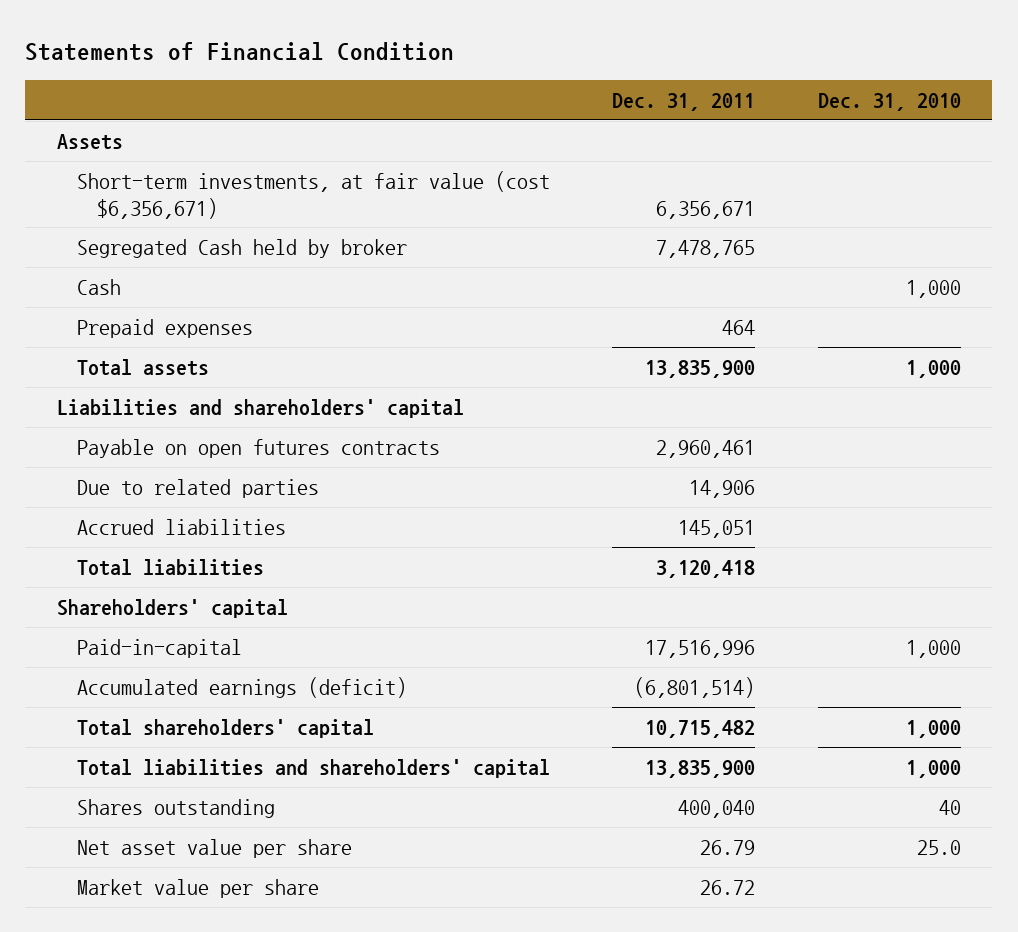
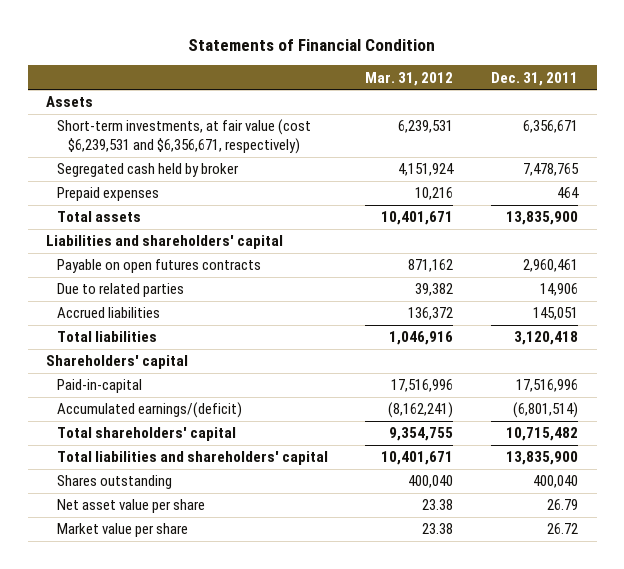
- | Dec. 31, 2011 | Dec. 31, 2010
+ | Mar. 31, 2012 | Dec. 31, 2011
- Short-term investments, at fair value (cost $6,356,671) | 6,356,671 |
- Segregated Cash held by broker | 7,478,765 |
- Cash | | 1,000
+ Short-term investments, at fair value (cost $6,239,531 and $6,356,671, respectively) | 6,239,531 | 6,356,671
+ Segregated cash held by broker | 4,151,924 | 7,478,765
- Accumulated earnings (deficit) | (6,801,514) |
+ Accumulated earnings/(deficit) | (8,162,241) | (6,801,514)

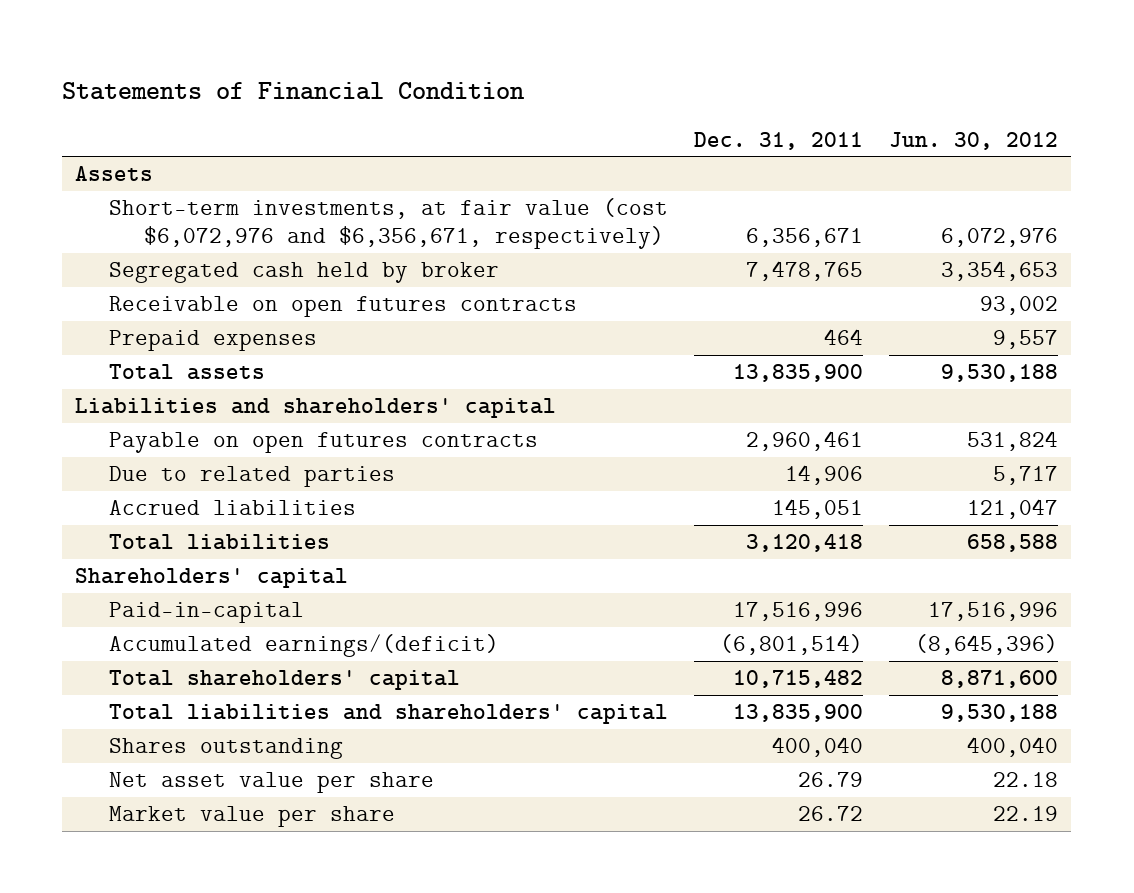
- | Mar. 31, 2012 | Dec. 31, 2011
+ | Dec. 31, 2011 | Jun. 30, 2012
- Short-term investments, at fair value (cost $6,239,531 and $6,356,671, respectively) | 6,239,531 | 6,356,671
+ Short-term investments, at fair value (cost $6,072,976 and $6,356,671, respectively) | 6,356,671 | 6,072,976
+ Receivable on open futures contracts | | 93,002

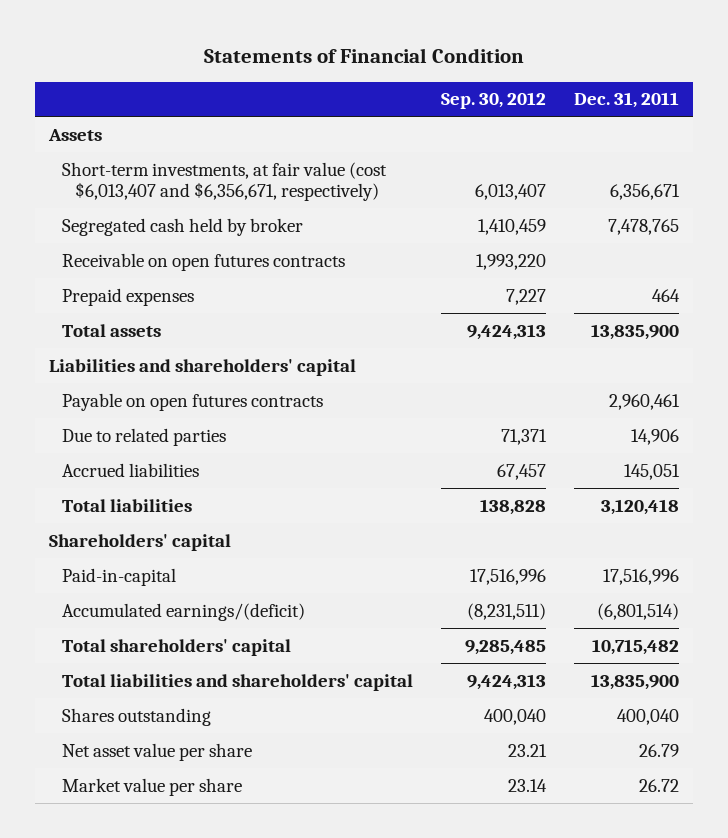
- | Dec. 31, 2011 | Jun. 30, 2012
+ | Sep. 30, 2012 | Dec. 31, 2011
- Short-term investments, at fair value (cost $6,072,976 and $6,356,671, respectively) | 6,356,671 | 6,072,976
+ Short-term investments, at fair value (cost $6,013,407 and $6,356,671, respectively) | 6,013,407 | 6,356,671

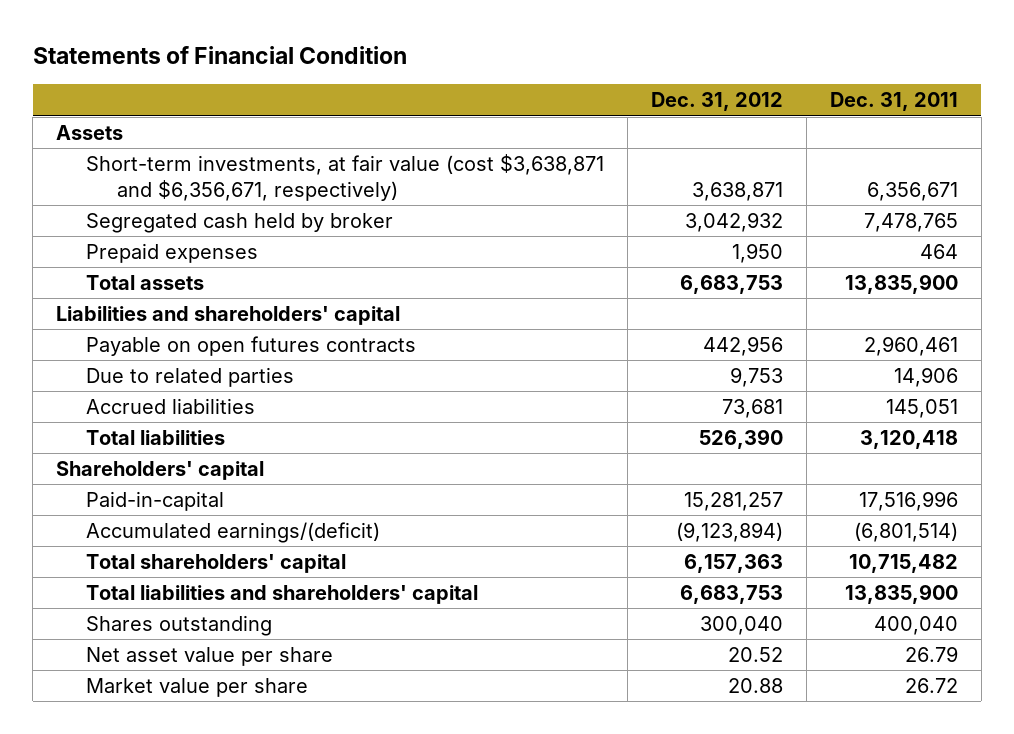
- | Sep. 30, 2012 | Dec. 31, 2011
+ | Dec. 31, 2012 | Dec. 31, 2011
- Short-term investments, at fair value (cost $6,013,407 and $6,356,671, respectively) | 6,013,407 | 6,356,671
+ Short-term investments, at fair value (cost $3,638,871 and $6,356,671, respectively) | 3,638,871 | 6,356,671
- Receivable on open futures contracts | 1,993,220 |

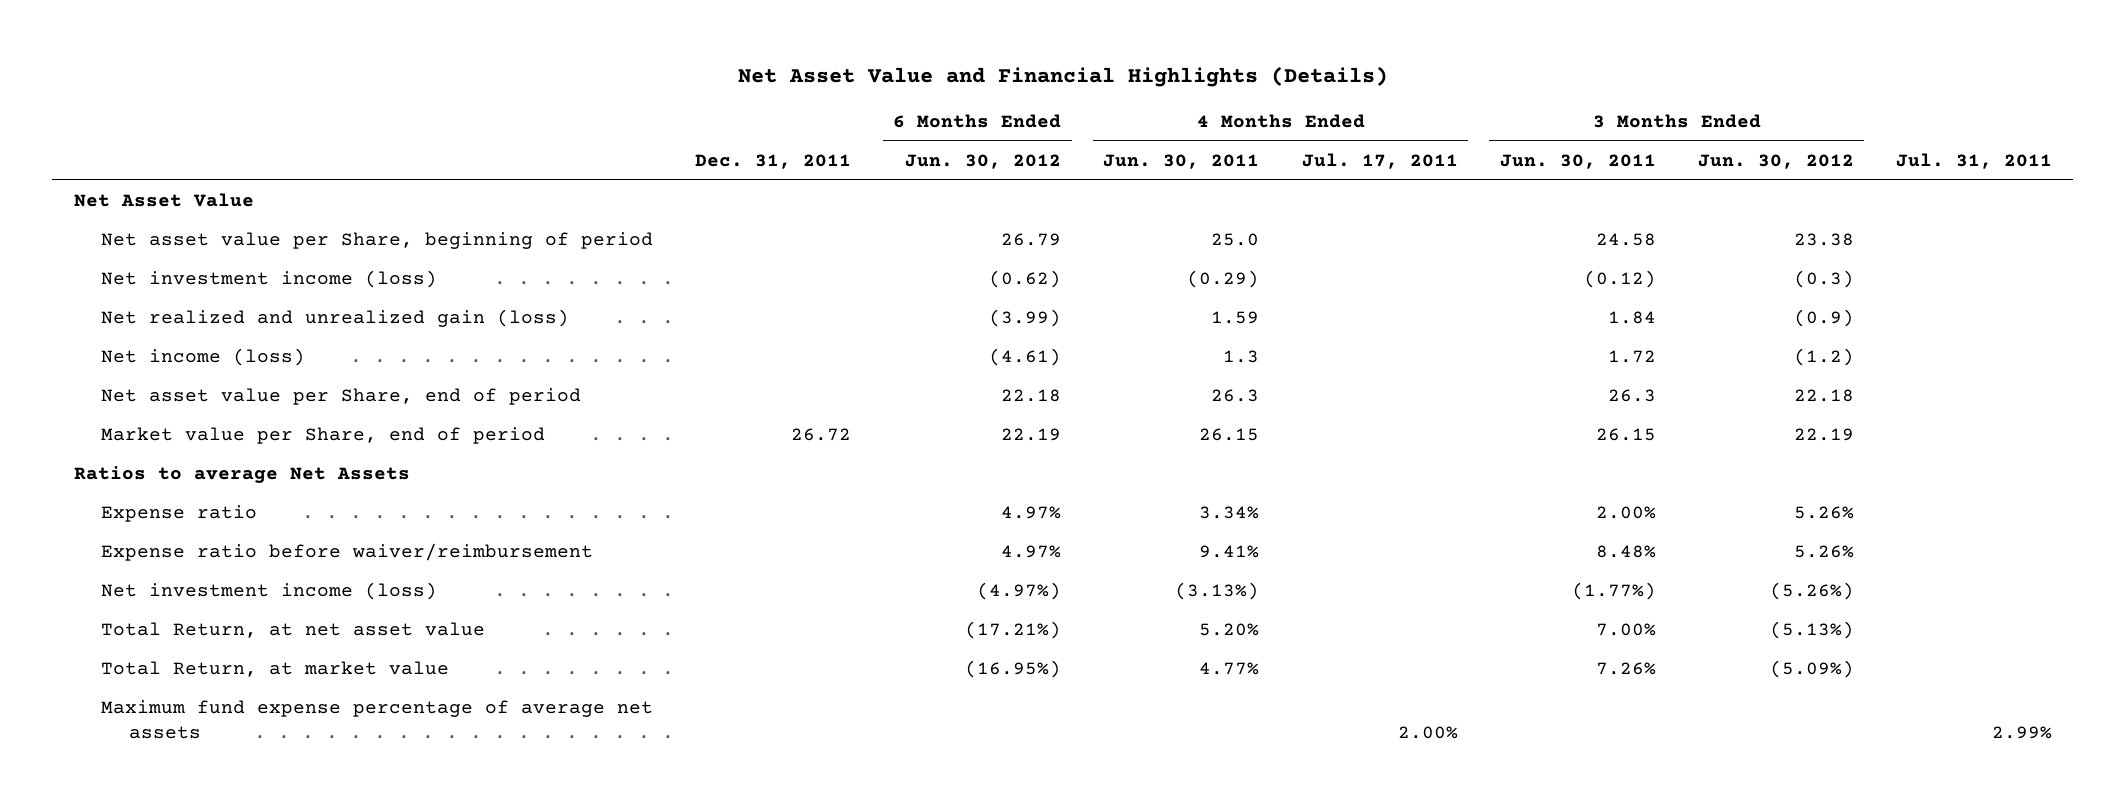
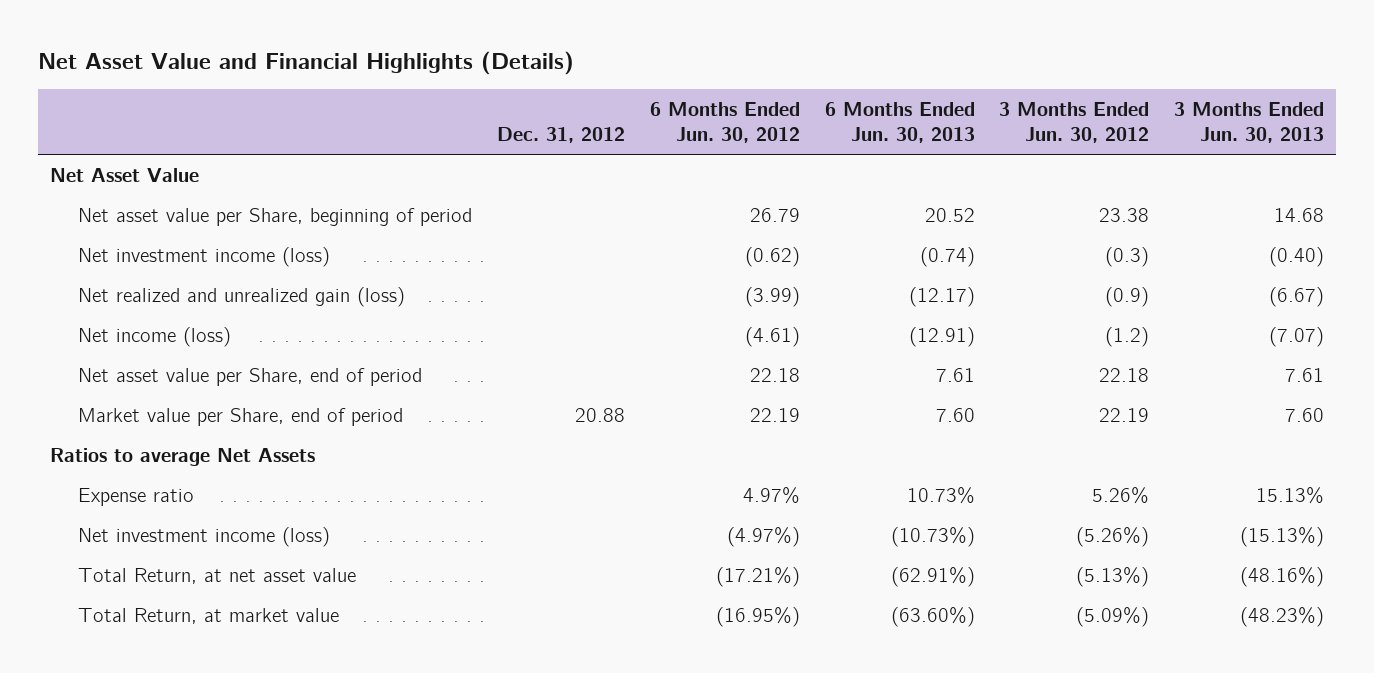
- | Dec. 31, 2011 | 6 Months Ended Jun. 30, 2012 | 4 Months Ended Jun. 30, 2011 | 4 Months Ended Jul. 17, 2011 | 3 Months Ended Jun. 30, 2011 | 3 Months Ended Jun. 30, 2012 | Jul. 31, 2011
+ | Dec. 31, 2012 | 6 Months Ended Jun. 30, 2012 | 6 Months Ended Jun. 30, 2013 | 3 Months Ended Jun. 30, 2012 | 3 Months Ended Jun. 30, 2013
- Expense ratio before waiver/reimbursement | | 4.97% | 9.41% | | 8.48% | 5.26% |
- Maximum fund expense percentage of average net assets | | | | 2.00% | | | 2.99%

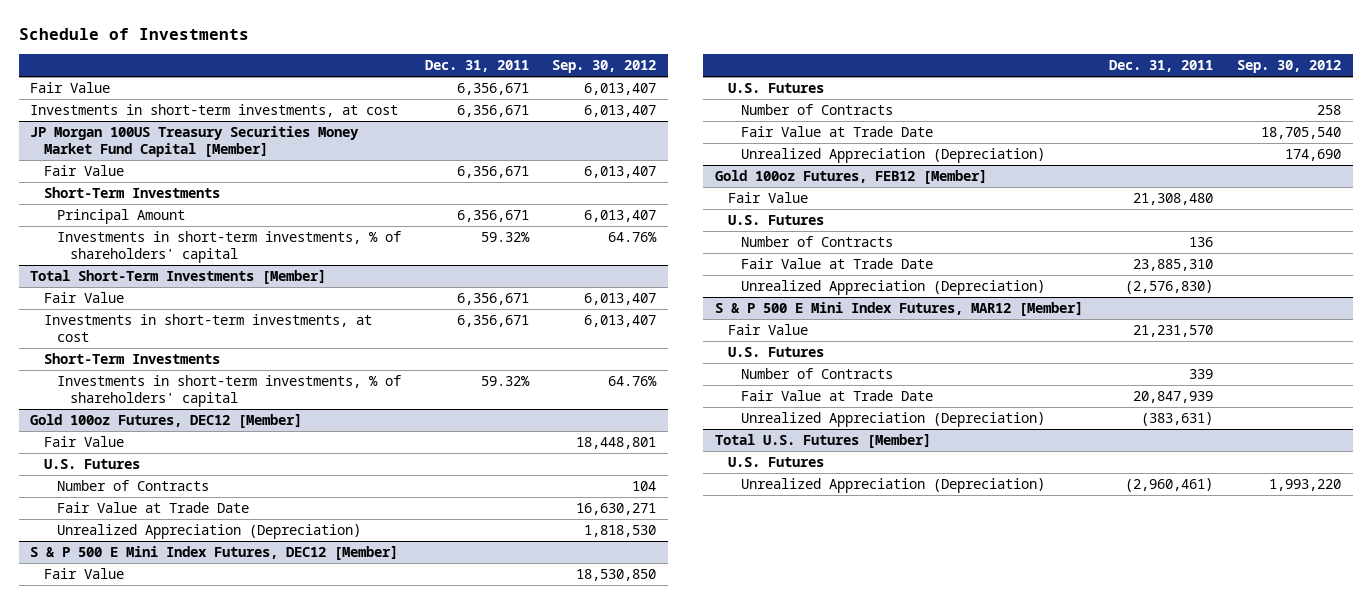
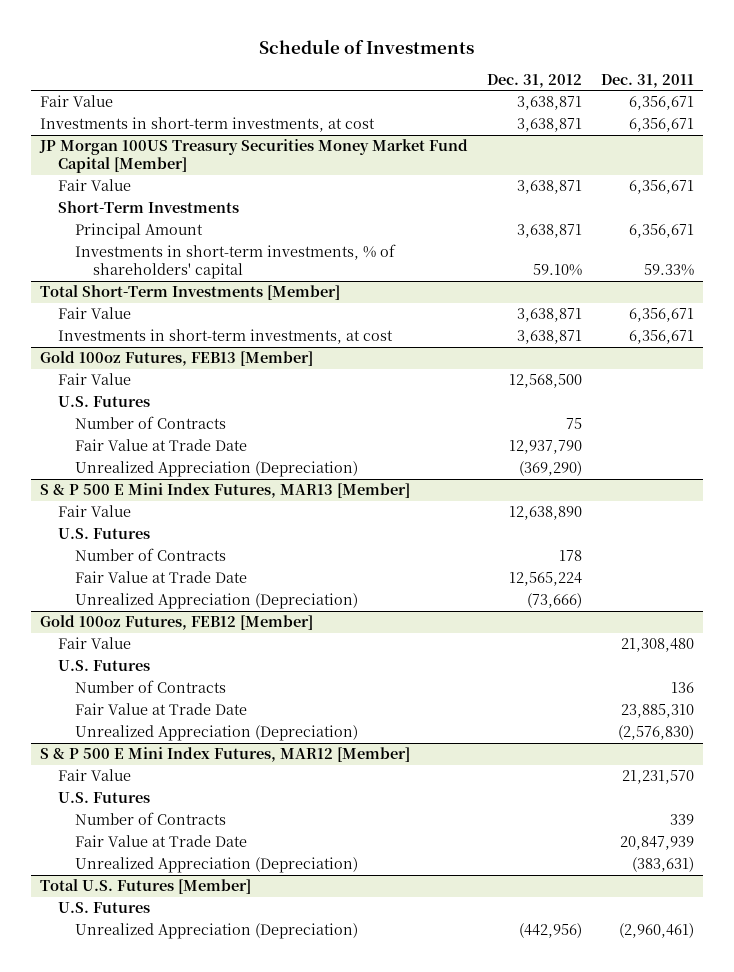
- | Dec. 31, 2011 | Sep. 30, 2012
+ | Dec. 31, 2012 | Dec. 31, 2011
@ JP Morgan 100US Treasury Securities Money Market Fund Capital [Member]
- Investments in short-term investments, % of shareholders' capital | 59.32% | 64.76%
+ Investments in short-term investments, % of shareholders' capital | 59.10% | 59.33%
@ Total Short-Term Investments [Member]
- Short-Term Investments
- Investments in short-term investments, % of shareholders' capital | 59.32% | 64.76%
- Gold 100oz Futures, DEC12 [Member]
+ Gold 100oz Futures, FEB13 [Member]
- S & P 500 E Mini Index Futures, DEC12 [Member]
+ S & P 500 E Mini Index Futures, MAR13 [Member]

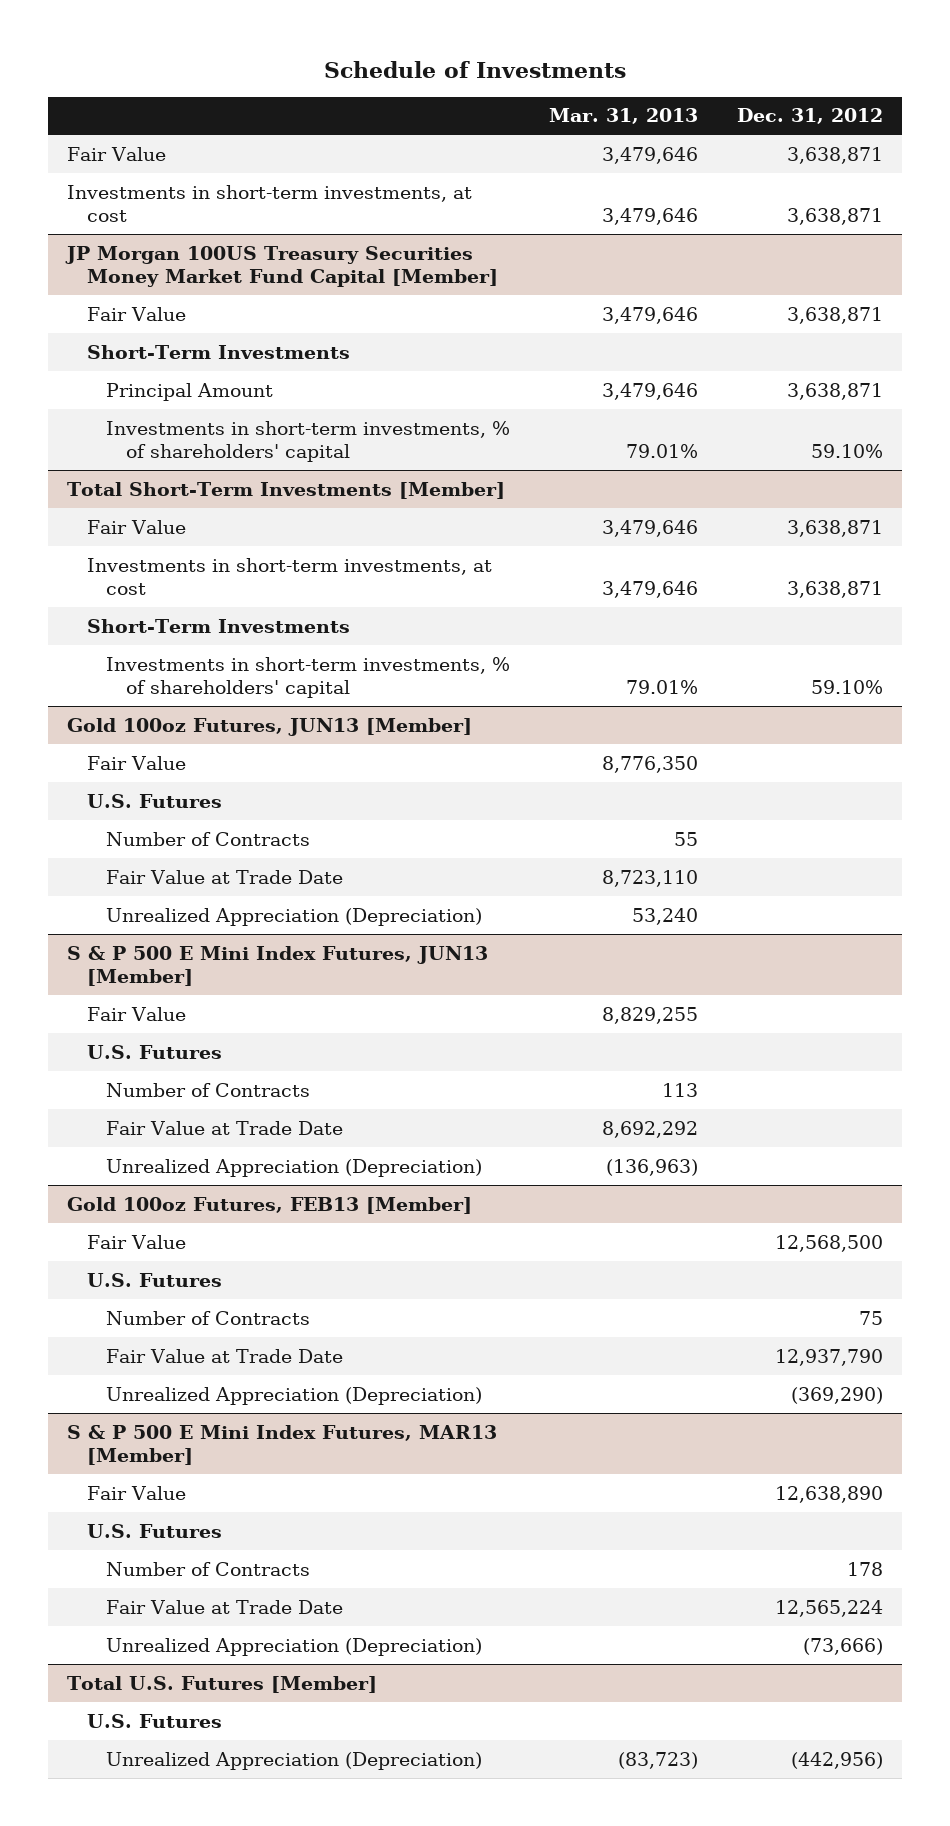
- | Dec. 31, 2012 | Dec. 31, 2011
+ | Mar. 31, 2013 | Dec. 31, 2012
@ Total Short-Term Investments [Member]
+ Short-Term Investments
+ Investments in short-term investments, % of shareholders' capital | 79.01% | 59.10%
+ Gold 100oz Futures, JUN13 [Member]
+ Fair Value | 8,776,350 |
+ U.S. Futures
+ Number of Contracts | 55 |
+ Fair Value at Trade Date | 8,723,110 |
+ Unrealized Appreciation (Depreciation) | 53,240 |
+ S & P 500 E Mini Index Futures, JUN13 [Member]
+ Fair Value | 8,829,255 |
+ U.S. Futures
+ Number of Contracts | 113 |
+ Fair Value at Trade Date | 8,692,292 |
+ Unrealized Appreciation (Depreciation) | (136,963) |
- Gold 100oz Futures, FEB12 [Member]
- Fair Value | | 21,308,480
- U.S. Futures
- Number of Contracts | | 136
- Fair Value at Trade Date | | 23,885,310
- Unrealized Appreciation (Depreciation) | | (2,576,830)
- S & P 500 E Mini Index Futures, MAR12 [Member]
- Fair Value | | 21,231,570
- U.S. Futures
- Number of Contracts | | 339
- Fair Value at Trade Date | | 20,847,939
- Unrealized Appreciation (Depreciation) | | (383,631)

